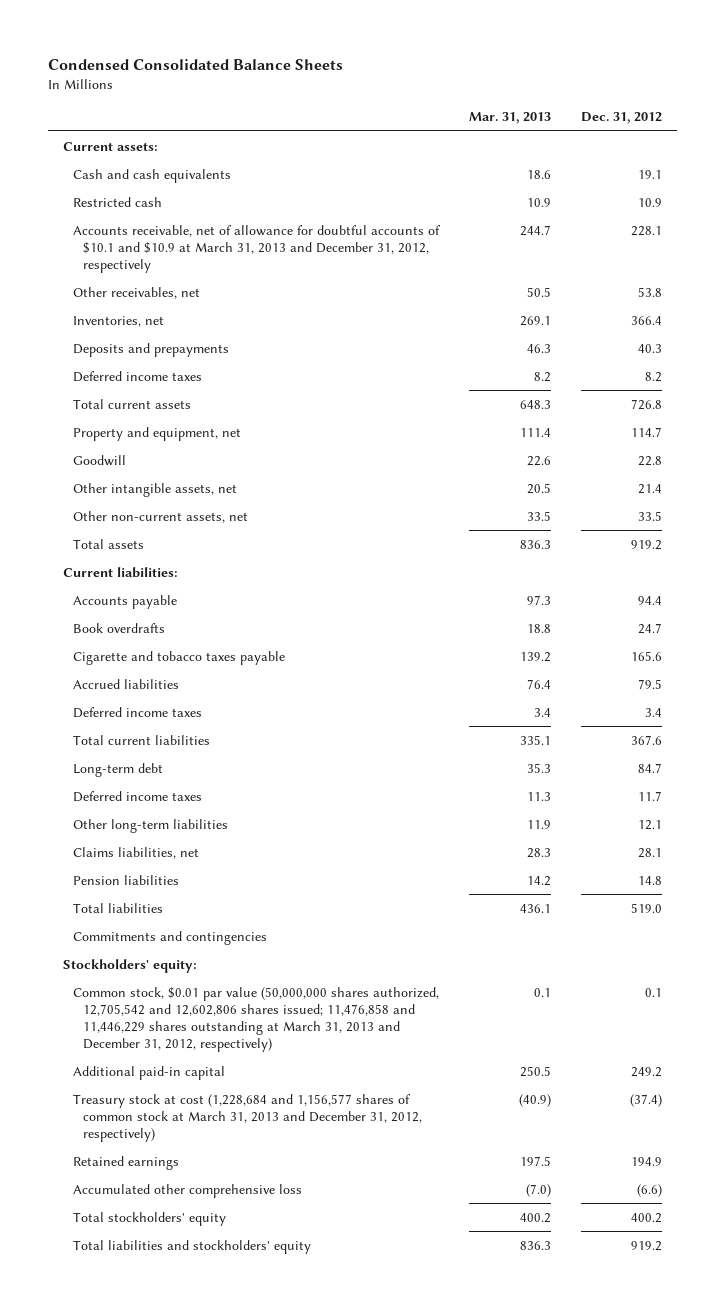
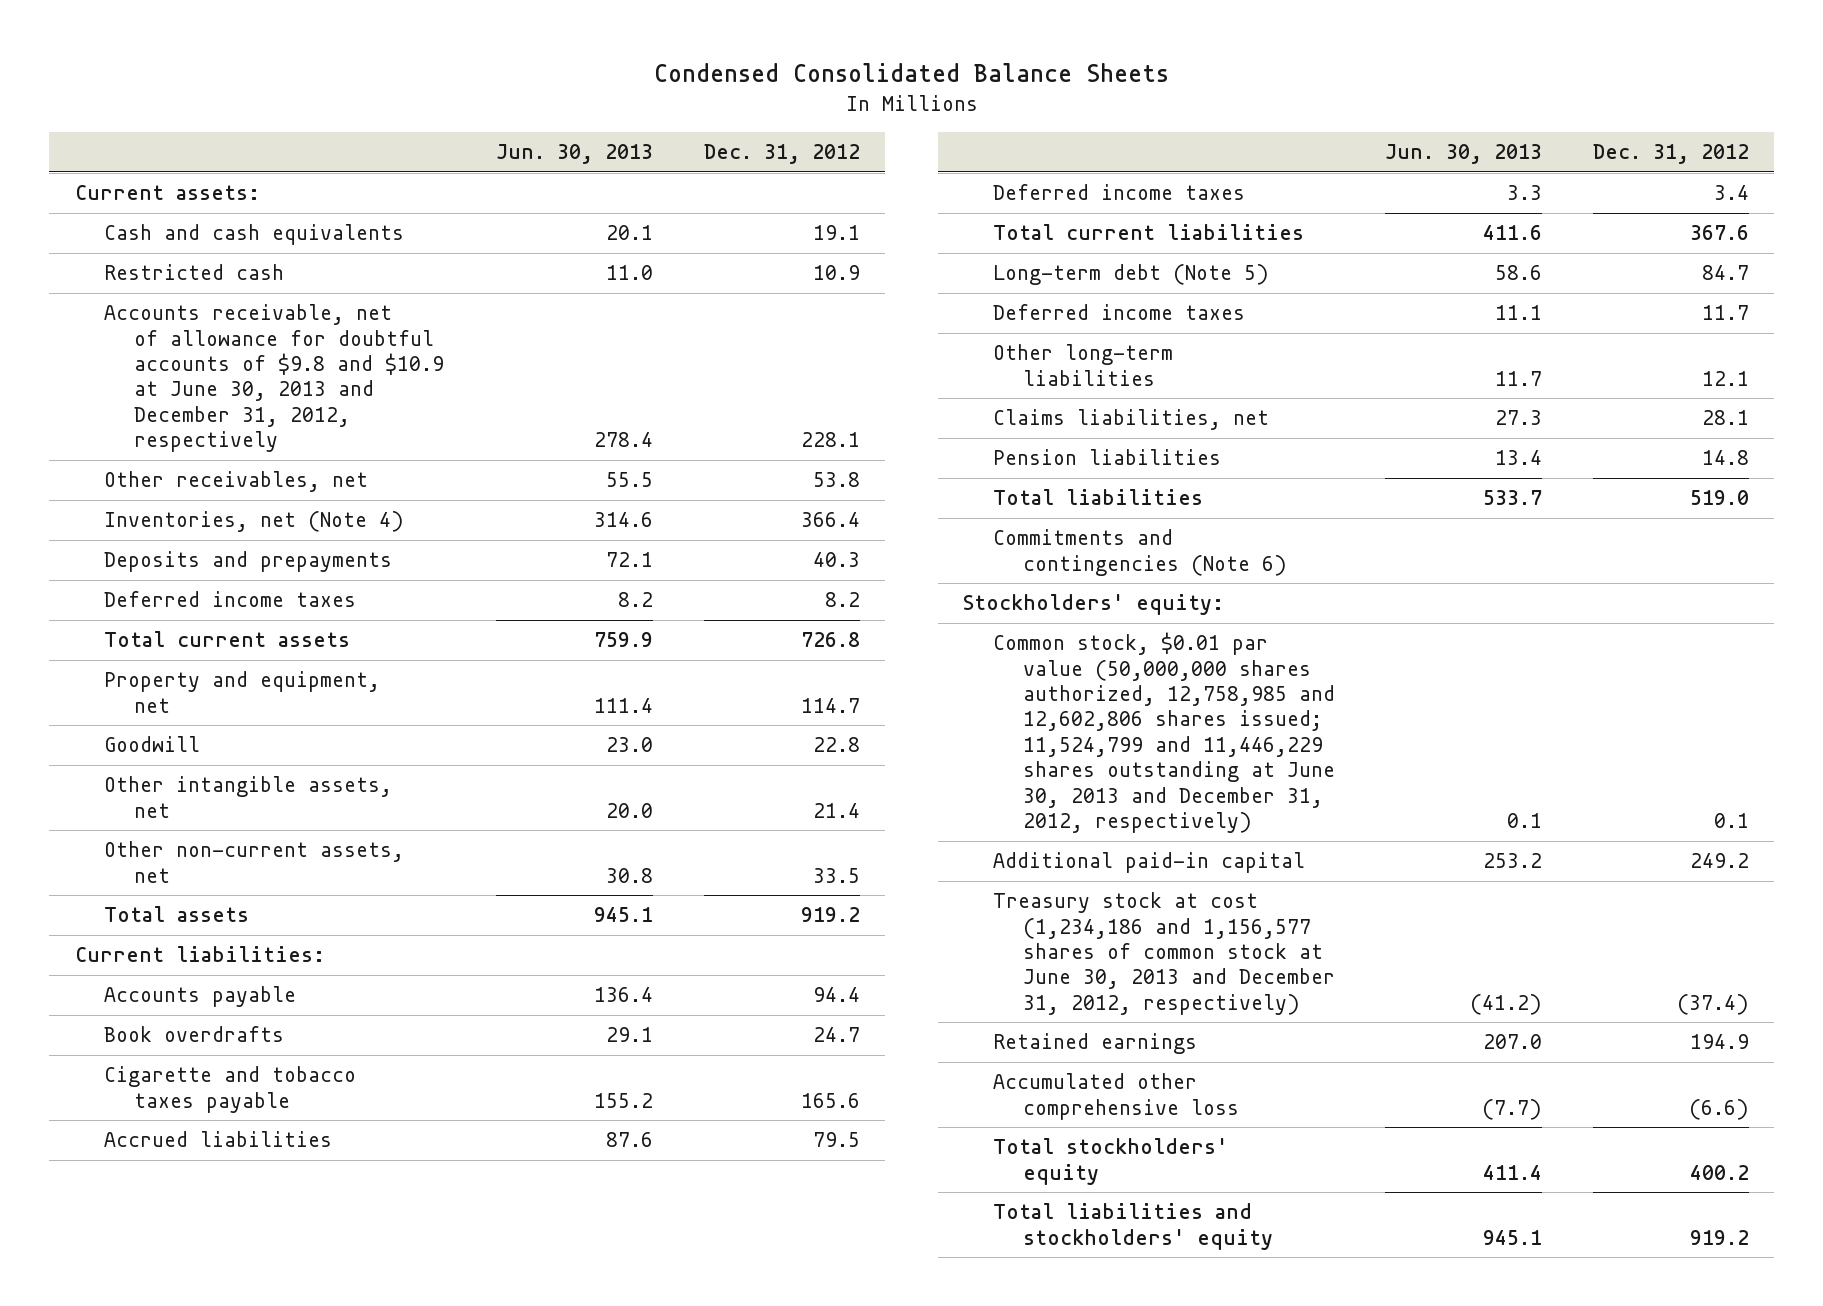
- | Mar. 31, 2013 | Dec. 31, 2012
+ | Jun. 30, 2013 | Dec. 31, 2012
- Accounts receivable, net of allowance for doubtful accounts of $10.1 and $10.9 at March 31, 2013 and December 31, 2012, respectively | 244.7 | 228.1
+ Accounts receivable, net of allowance for doubtful accounts of $9.8 and $10.9 at June 30, 2013 and December 31, 2012, respectively | 278.4 | 228.1
- Inventories, net | 269.1 | 366.4
+ Inventories, net (Note 4) | 314.6 | 366.4
- Long-term debt | 35.3 | 84.7
+ Long-term debt (Note 5) | 58.6 | 84.7
- Commitments and contingencies
+ Commitments and contingencies (Note 6)
- Common stock, $0.01 par value (50,000,000 shares authorized, 12,705,542 and 12,602,806 shares issued; 11,476,858 and 11,446,229 shares outstanding at March 31, 2013 and December 31, 2012, respectively) | 0.1 | 0.1
+ Common stock, $0.01 par value (50,000,000 shares authorized, 12,758,985 and 12,602,806 shares issued; 11,524,799 and 11,446,229 shares outstanding at June 30, 2013 and December 31, 2012, respectively) | 0.1 | 0.1
- Treasury stock at cost (1,228,684 and 1,156,577 shares of common stock at March 31, 2013 and December 31, 2012, respectively) | (40.9) | (37.4)
+ Treasury stock at cost (1,234,186 and 1,156,577 shares of common stock at June 30, 2013 and December 31, 2012, respectively) | (41.2) | (37.4)

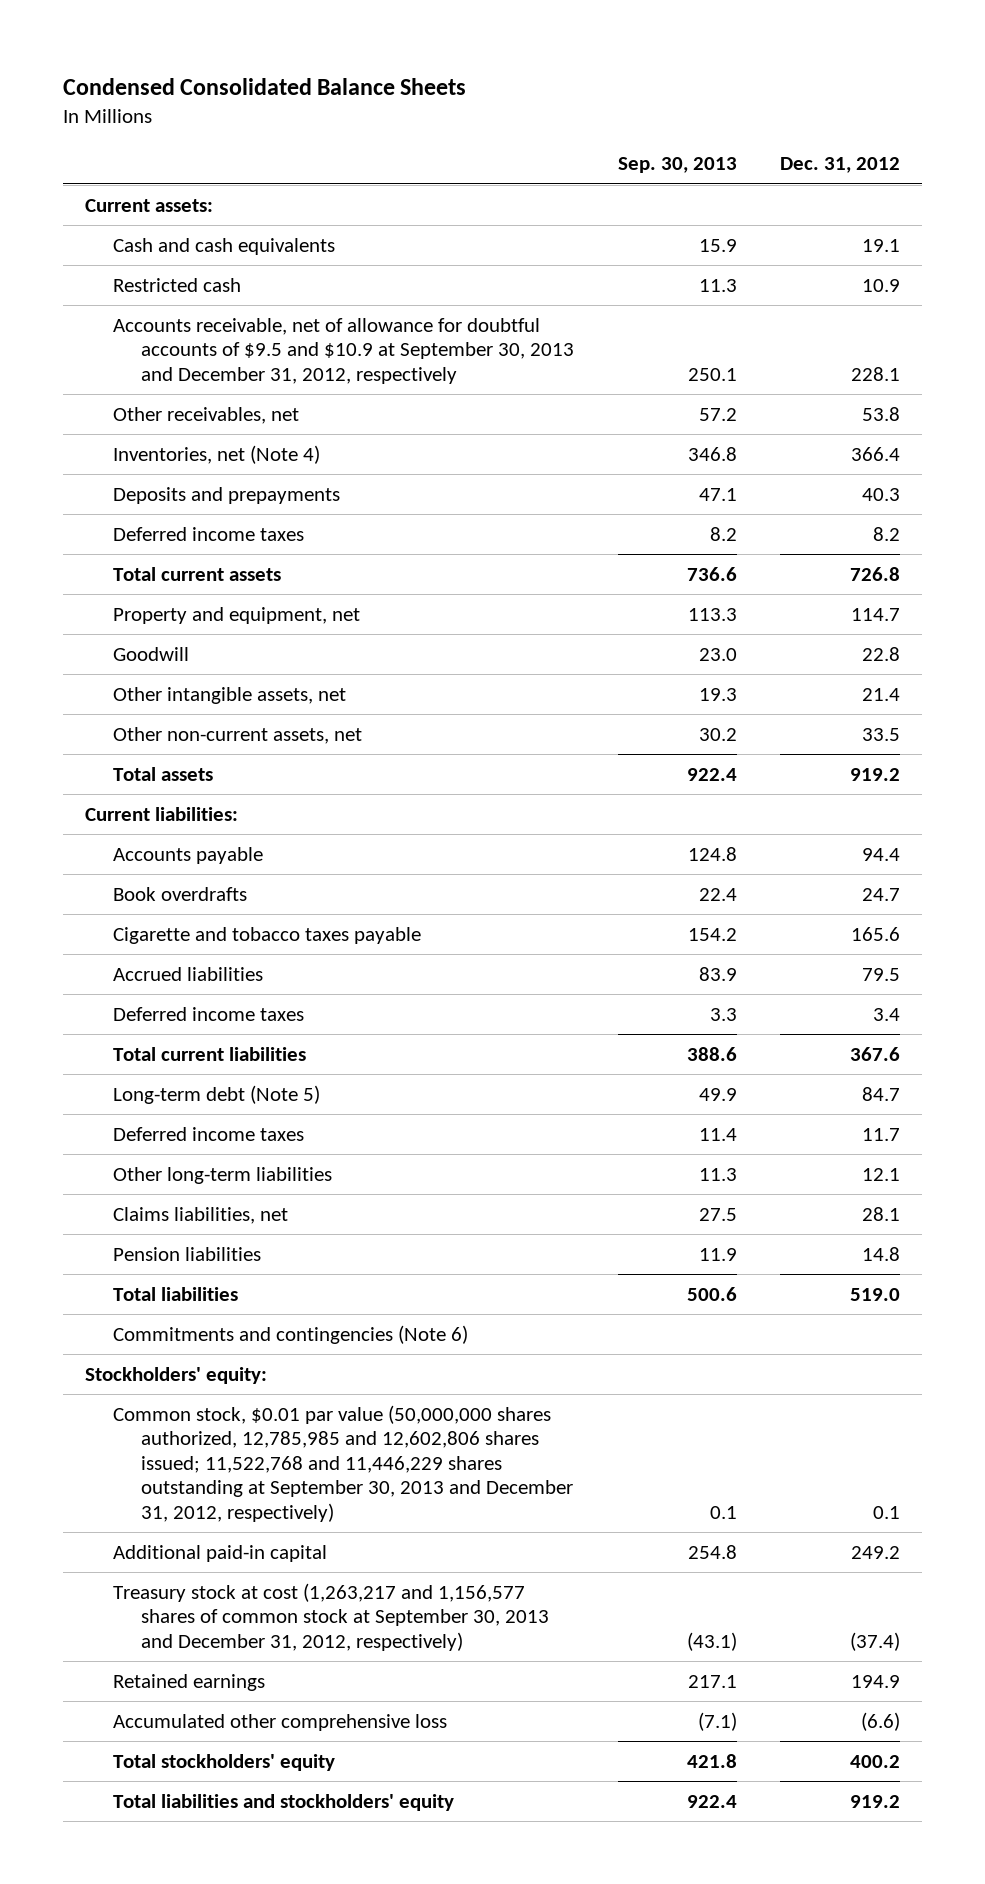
- | Jun. 30, 2013 | Dec. 31, 2012
+ | Sep. 30, 2013 | Dec. 31, 2012
- Accounts receivable, net of allowance for doubtful accounts of $9.8 and $10.9 at June 30, 2013 and December 31, 2012, respectively | 278.4 | 228.1
+ Accounts receivable, net of allowance for doubtful accounts of $9.5 and $10.9 at September 30, 2013 and December 31, 2012, respectively | 250.1 | 228.1
- Common stock, $0.01 par value (50,000,000 shares authorized, 12,758,985 and 12,602,806 shares issued; 11,524,799 and 11,446,229 shares outstanding at June 30, 2013 and December 31, 2012, respectively) | 0.1 | 0.1
+ Common stock, $0.01 par value (50,000,000 shares authorized, 12,785,985 and 12,602,806 shares issued; 11,522,768 and 11,446,229 shares outstanding at September 30, 2013 and December 31, 2012, respectively) | 0.1 | 0.1
- Treasury stock at cost (1,234,186 and 1,156,577 shares of common stock at June 30, 2013 and December 31, 2012, respectively) | (41.2) | (37.4)
+ Treasury stock at cost (1,263,217 and 1,156,577 shares of common stock at September 30, 2013 and December 31, 2012, respectively) | (43.1) | (37.4)

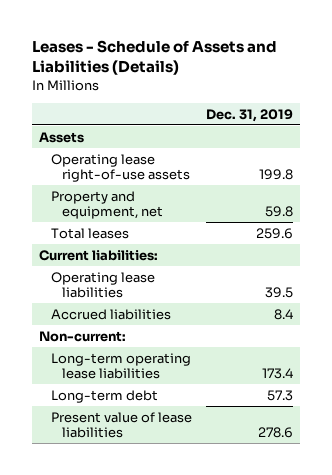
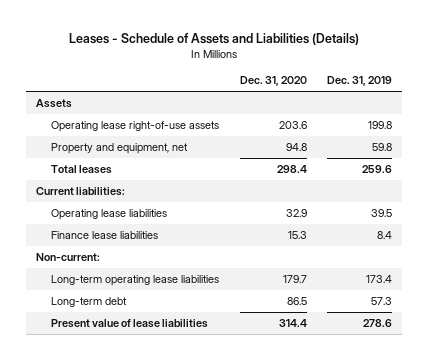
- | Dec. 31, 2019
+ | Dec. 31, 2020 | Dec. 31, 2019
- Accrued liabilities | 8.4
+ Finance lease liabilities | 15.3 | 8.4

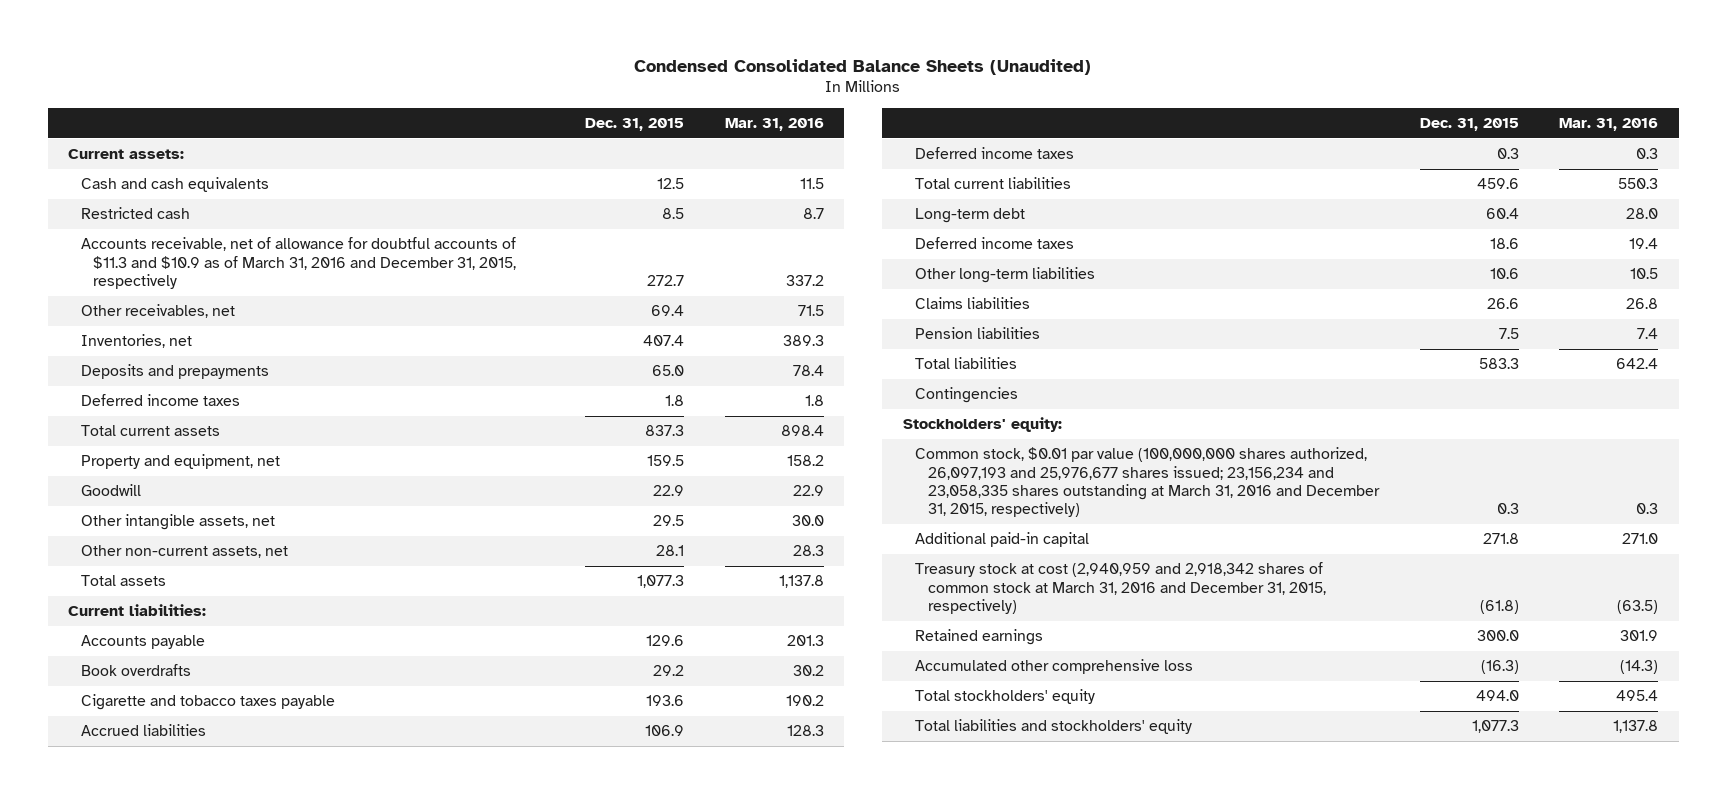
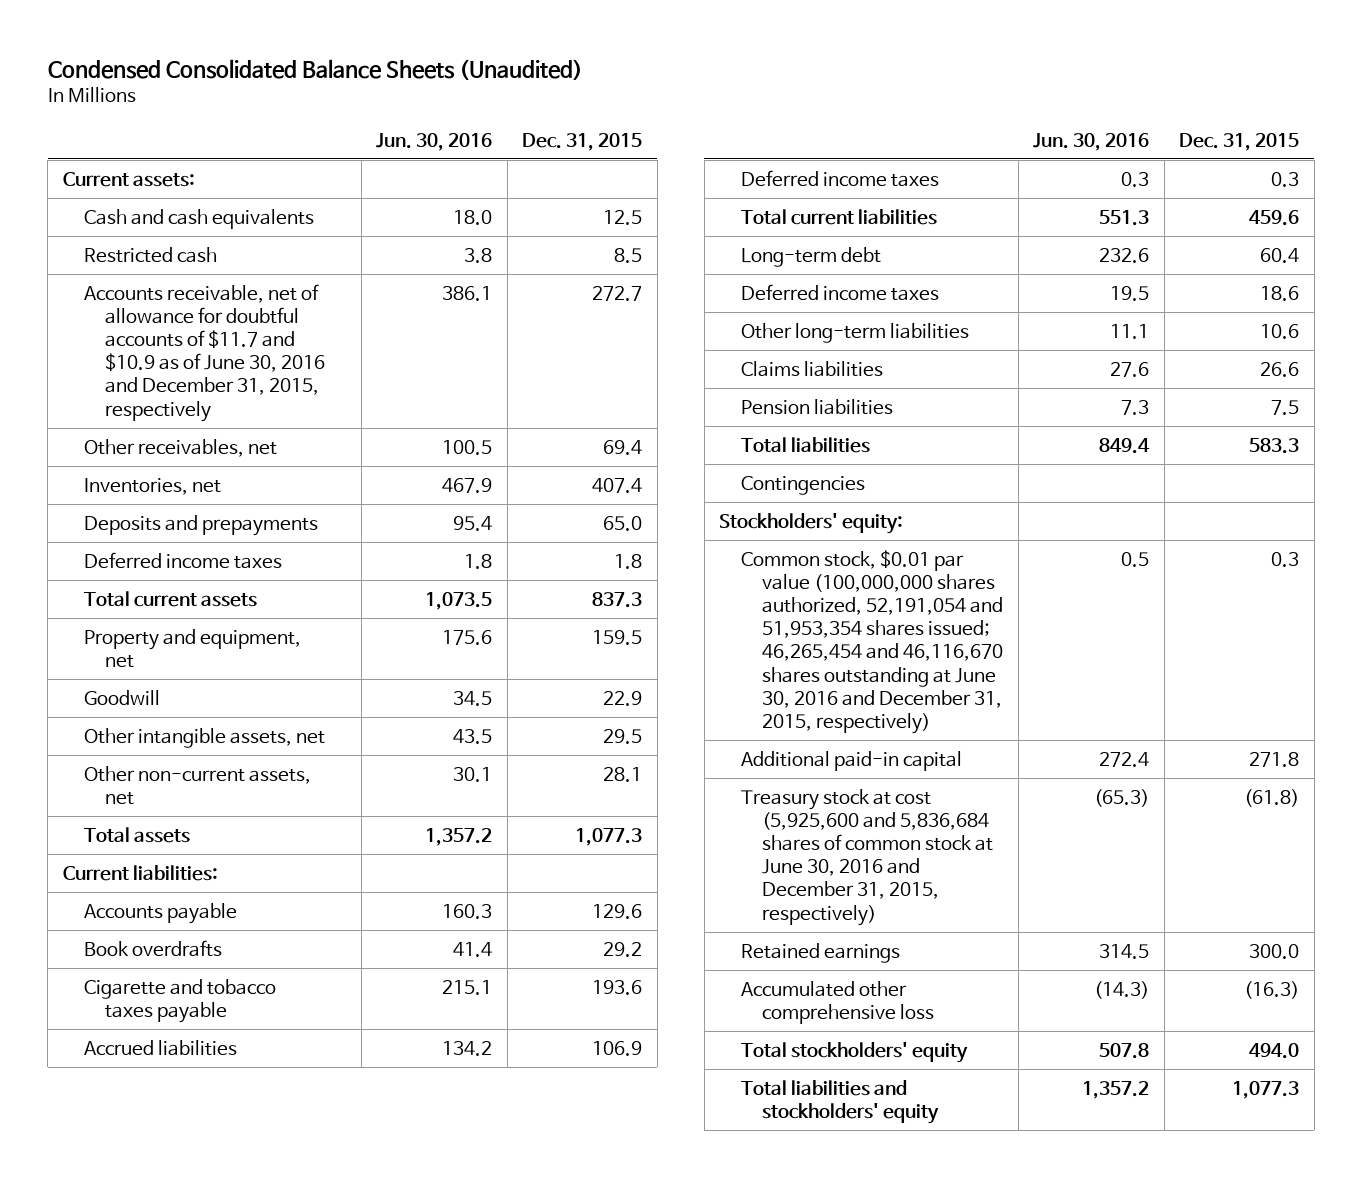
- | Dec. 31, 2015 | Mar. 31, 2016
+ | Jun. 30, 2016 | Dec. 31, 2015
- Accounts receivable, net of allowance for doubtful accounts of $11.3 and $10.9 as of March 31, 2016 and December 31, 2015, respectively | 272.7 | 337.2
+ Accounts receivable, net of allowance for doubtful accounts of $11.7 and $10.9 as of June 30, 2016 and December 31, 2015, respectively | 386.1 | 272.7
- Common stock, $0.01 par value (100,000,000 shares authorized, 26,097,193 and 25,976,677 shares issued; 23,156,234 and 23,058,335 shares outstanding at March 31, 2016 and December 31, 2015, respectively) | 0.3 | 0.3
+ Common stock, $0.01 par value (100,000,000 shares authorized, 52,191,054 and 51,953,354 shares issued; 46,265,454 and 46,116,670 shares outstanding at June 30, 2016 and December 31, 2015, respectively) | 0.5 | 0.3
- Treasury stock at cost (2,940,959 and 2,918,342 shares of common stock at March 31, 2016 and December 31, 2015, respectively) | (61.8) | (63.5)
+ Treasury stock at cost (5,925,600 and 5,836,684 shares of common stock at June 30, 2016 and December 31, 2015, respectively) | (65.3) | (61.8)

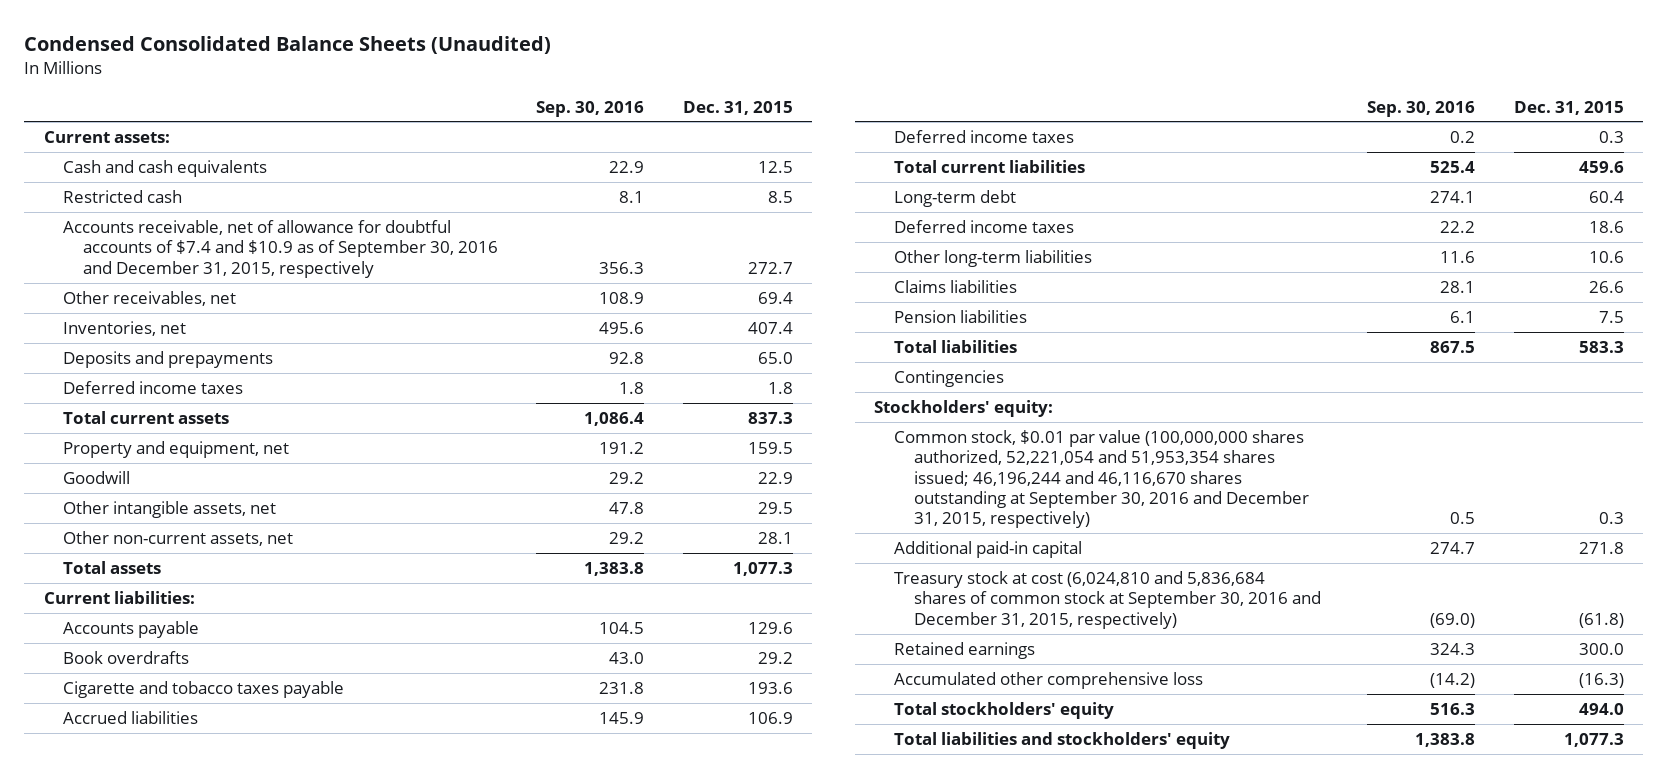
- | Jun. 30, 2016 | Dec. 31, 2015
+ | Sep. 30, 2016 | Dec. 31, 2015
- Accounts receivable, net of allowance for doubtful accounts of $11.7 and $10.9 as of June 30, 2016 and December 31, 2015, respectively | 386.1 | 272.7
+ Accounts receivable, net of allowance for doubtful accounts of $7.4 and $10.9 as of September 30, 2016 and December 31, 2015, respectively | 356.3 | 272.7
- Common stock, $0.01 par value (100,000,000 shares authorized, 52,191,054 and 51,953,354 shares issued; 46,265,454 and 46,116,670 shares outstanding at June 30, 2016 and December 31, 2015, respectively) | 0.5 | 0.3
+ Common stock, $0.01 par value (100,000,000 shares authorized, 52,221,054 and 51,953,354 shares issued; 46,196,244 and 46,116,670 shares outstanding at September 30, 2016 and December 31, 2015, respectively) | 0.5 | 0.3
- Treasury stock at cost (5,925,600 and 5,836,684 shares of common stock at June 30, 2016 and December 31, 2015, respectively) | (65.3) | (61.8)
+ Treasury stock at cost (6,024,810 and 5,836,684 shares of common stock at September 30, 2016 and December 31, 2015, respectively) | (69.0) | (61.8)

